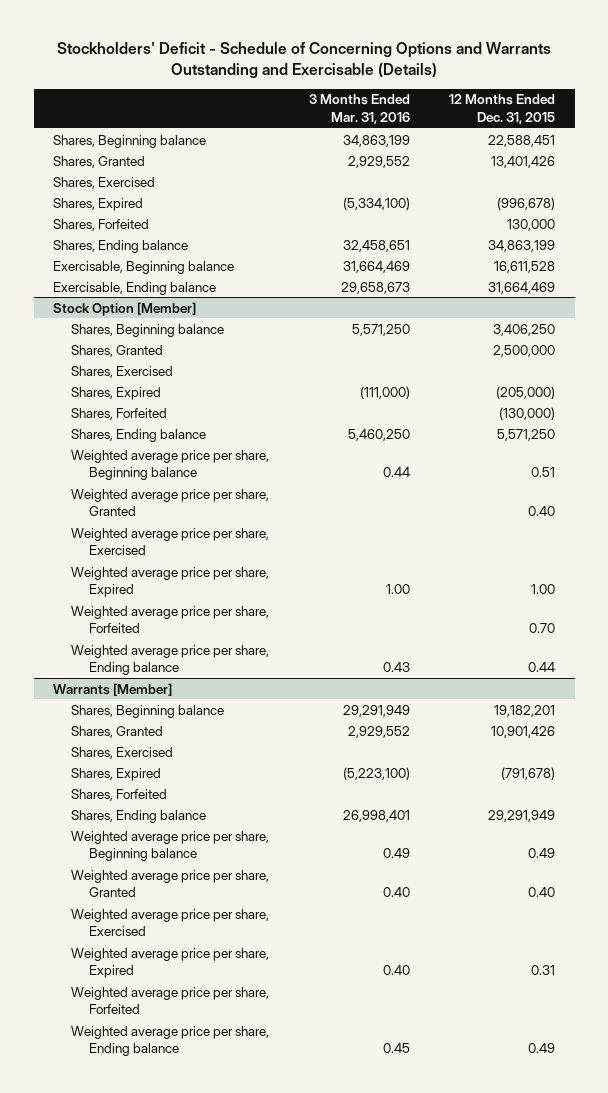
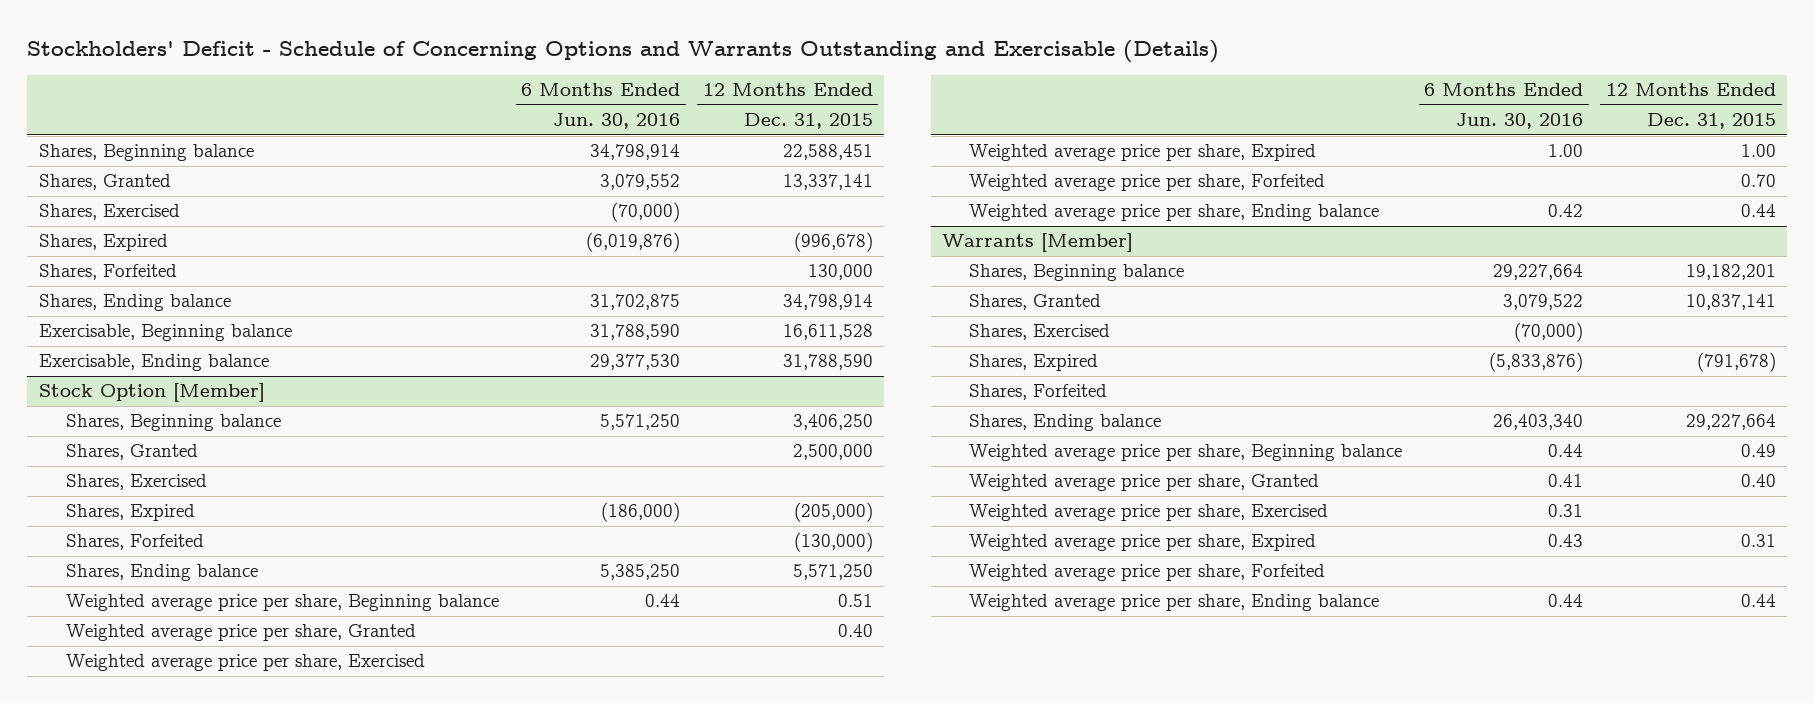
- | 3 Months Ended Mar. 31, 2016 | 12 Months Ended Dec. 31, 2015
+ | 6 Months Ended Jun. 30, 2016 | 12 Months Ended Dec. 31, 2015
- Shares, Granted | 2,929,552 | 13,401,426
+ Shares, Granted | 3,079,552 | 13,337,141
- Shares, Ending balance | 32,458,651 | 34,863,199
+ Shares, Ending balance | 31,702,875 | 34,798,914
- Exercisable, Ending balance | 29,658,673 | 31,664,469
+ Exercisable, Ending balance | 29,377,530 | 31,788,590
@ Warrants [Member]
- Shares, Granted | 2,929,552 | 10,901,426
+ Shares, Granted | 3,079,522 | 10,837,141
- Shares, Ending balance | 26,998,401 | 29,291,949
+ Shares, Ending balance | 26,403,340 | 29,227,664
- Weighted average price per share, Ending balance | 0.45 | 0.49
+ Weighted average price per share, Ending balance | 0.44 | 0.44

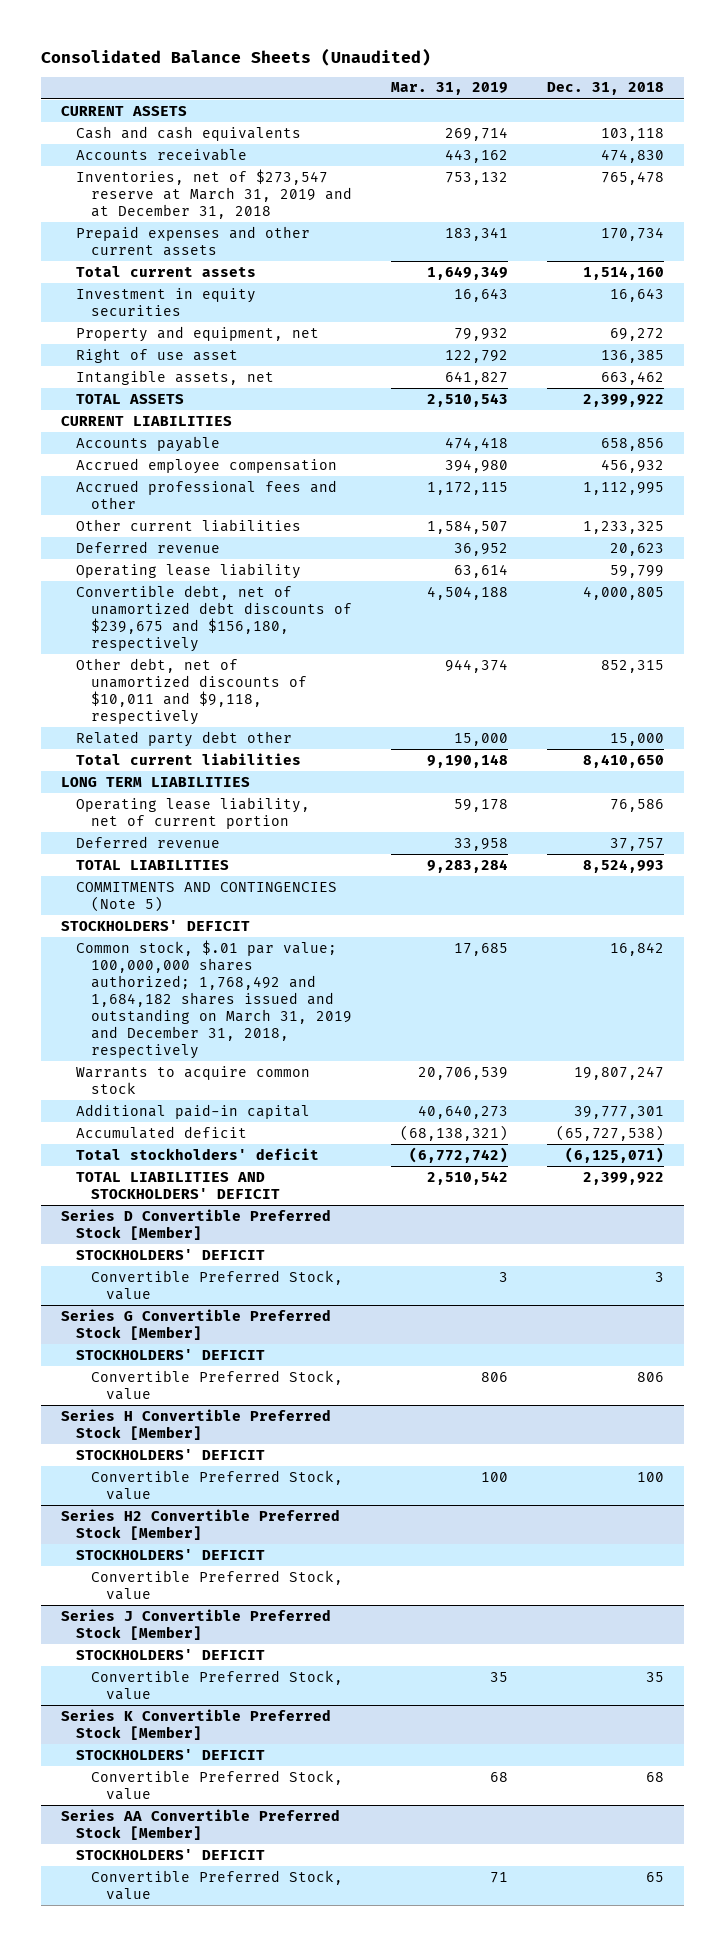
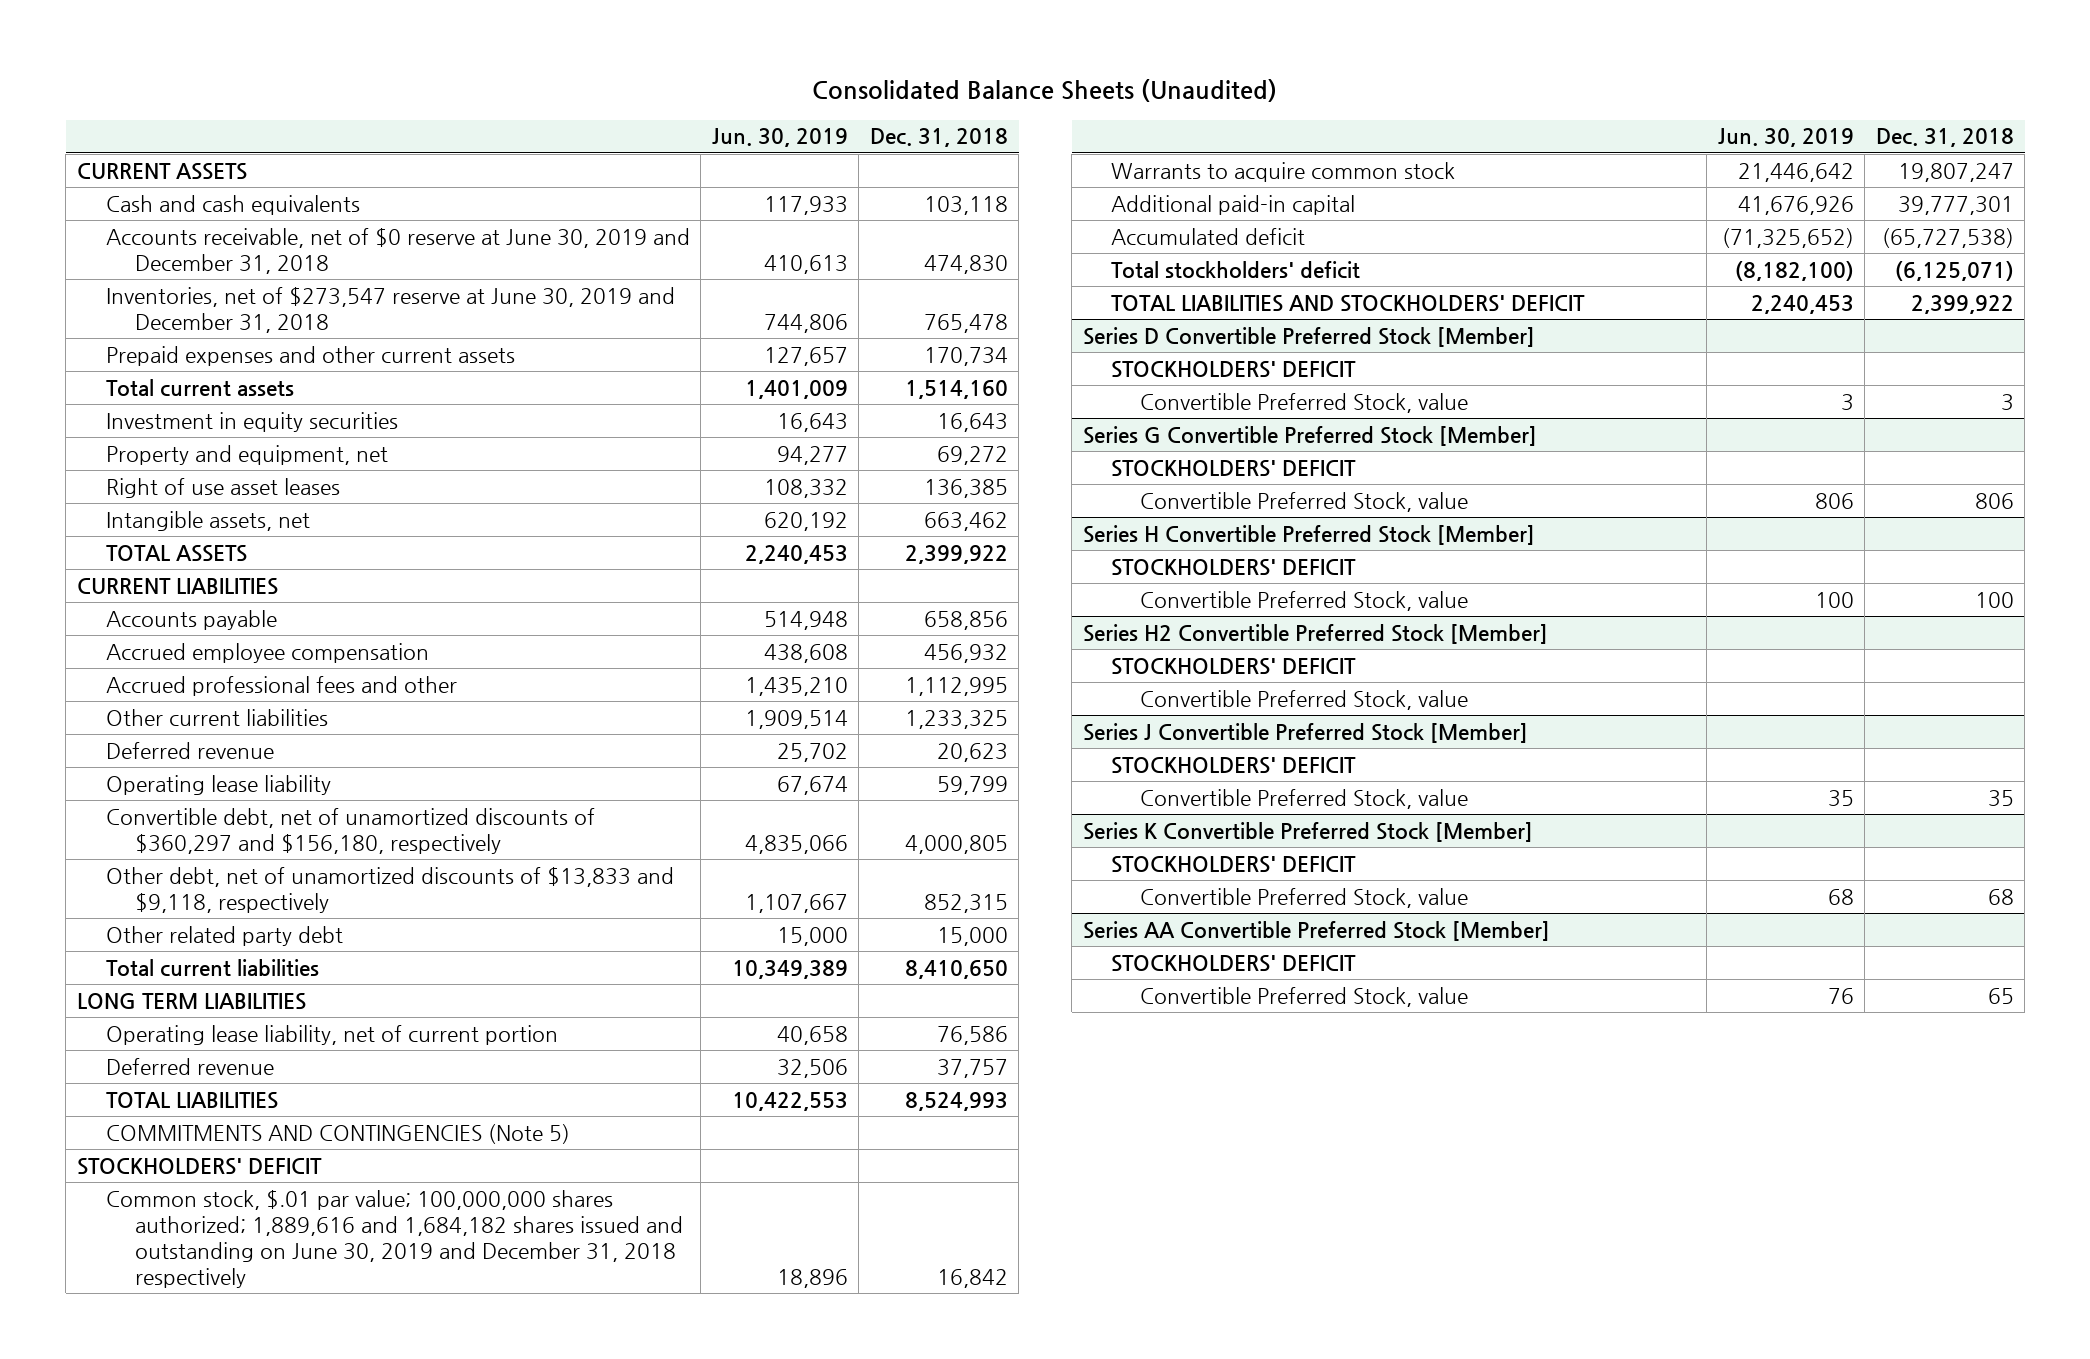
- | Mar. 31, 2019 | Dec. 31, 2018
+ | Jun. 30, 2019 | Dec. 31, 2018
- Accounts receivable | 443,162 | 474,830
- Inventories, net of $273,547 reserve at March 31, 2019 and at December 31, 2018 | 753,132 | 765,478
+ Accounts receivable, net of $0 reserve at June 30, 2019 and December 31, 2018 | 410,613 | 474,830
+ Inventories, net of $273,547 reserve at June 30, 2019 and December 31, 2018 | 744,806 | 765,478
- Right of use asset | 122,792 | 136,385
+ Right of use asset leases | 108,332 | 136,385
- Convertible debt, net of unamortized debt discounts of $239,675 and $156,180, respectively | 4,504,188 | 4,000,805
- Other debt, net of unamortized discounts of $10,011 and $9,118, respectively | 944,374 | 852,315
- Related party debt other | 15,000 | 15,000
+ Convertible debt, net of unamortized discounts of $360,297 and $156,180, respectively | 4,835,066 | 4,000,805
+ Other debt, net of unamortized discounts of $13,833 and $9,118, respectively | 1,107,667 | 852,315
+ Other related party debt | 15,000 | 15,000
- Common stock, $.01 par value; 100,000,000 shares authorized; 1,768,492 and 1,684,182 shares issued and outstanding on March 31, 2019 and December 31, 2018, respectively | 17,685 | 16,842
+ Common stock, $.01 par value; 100,000,000 shares authorized; 1,889,616 and 1,684,182 shares issued and outstanding on June 30, 2019 and December 31, 2018 respectively | 18,896 | 16,842

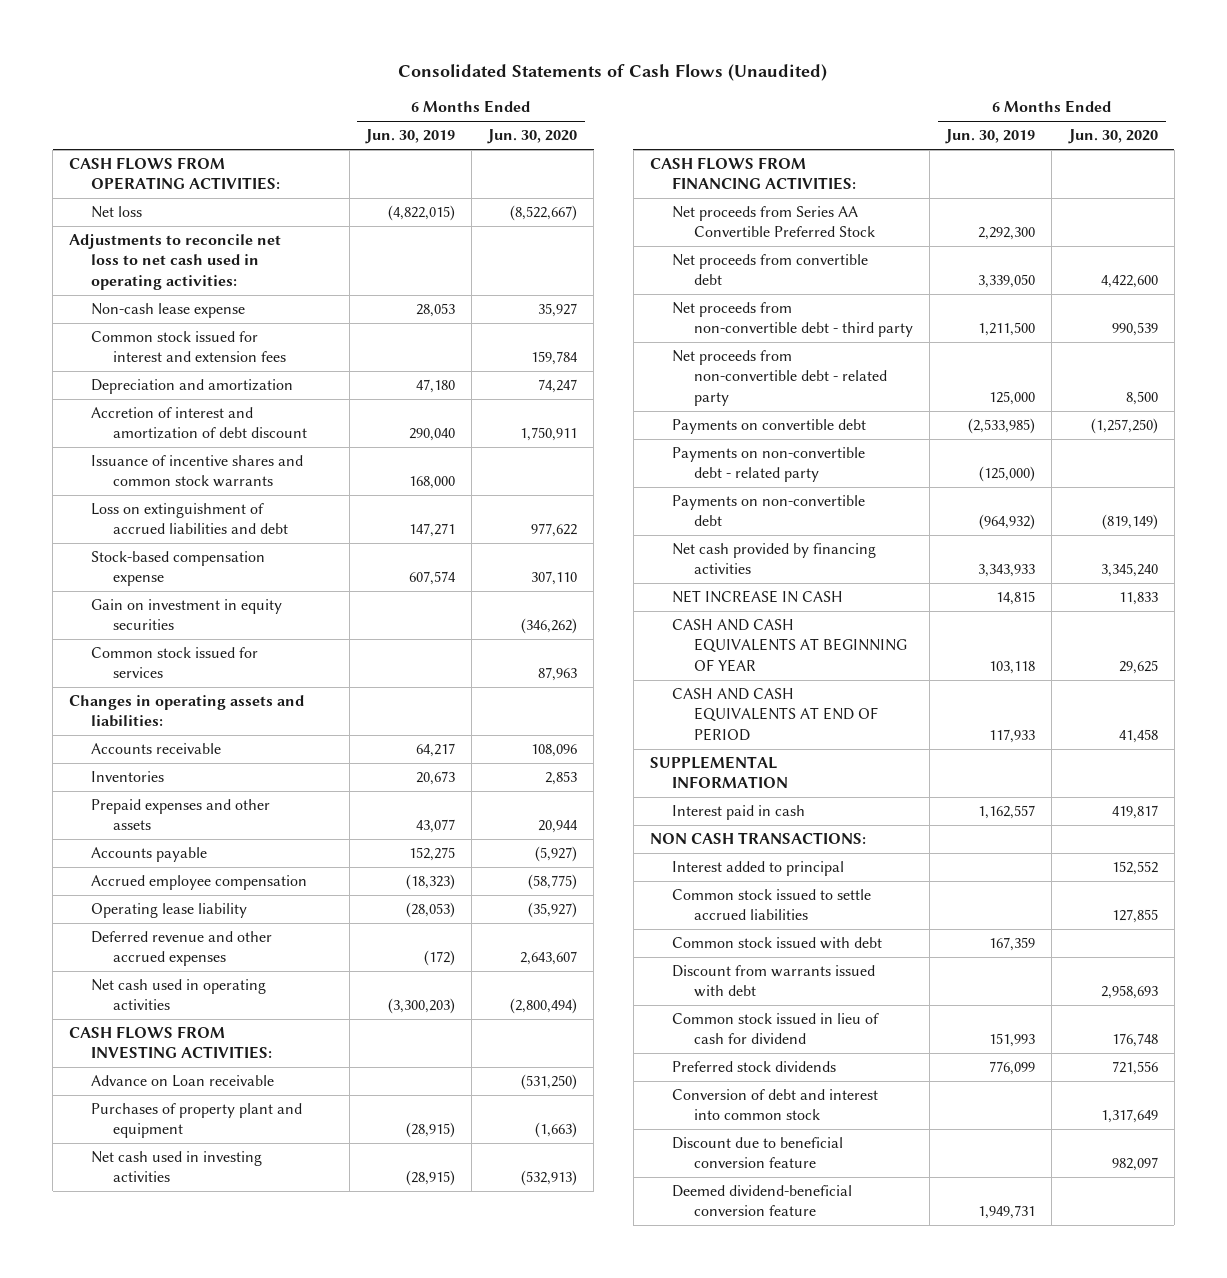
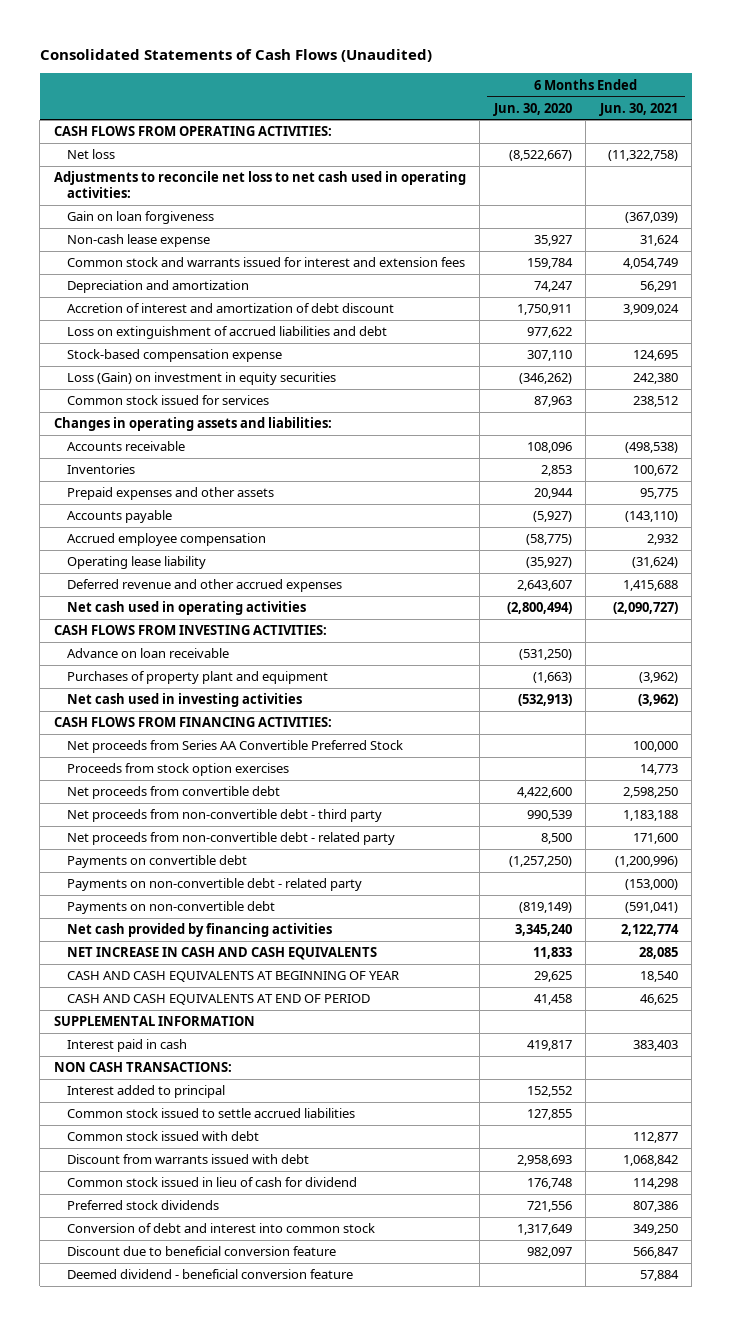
- | 6 Months Ended Jun. 30, 2019 | 6 Months Ended Jun. 30, 2020
+ | 6 Months Ended Jun. 30, 2020 | 6 Months Ended Jun. 30, 2021
+ Gain on loan forgiveness | | (367,039)
- Common stock issued for interest and extension fees | | 159,784
+ Common stock and warrants issued for interest and extension fees | 159,784 | 4,054,749
- Issuance of incentive shares and common stock warrants | 168,000 |
- Gain on investment in equity securities | | (346,262)
+ Loss (Gain) on investment in equity securities | (346,262) | 242,380
- Advance on Loan receivable | | (531,250)
+ Advance on loan receivable | (531,250) |
+ Proceeds from stock option exercises | | 14,773
- NET INCREASE IN CASH | 14,815 | 11,833
+ NET INCREASE IN CASH AND CASH EQUIVALENTS | 11,833 | 28,085
- Deemed dividend-beneficial conversion feature | 1,949,731 |
+ Deemed dividend - beneficial conversion feature | | 57,884

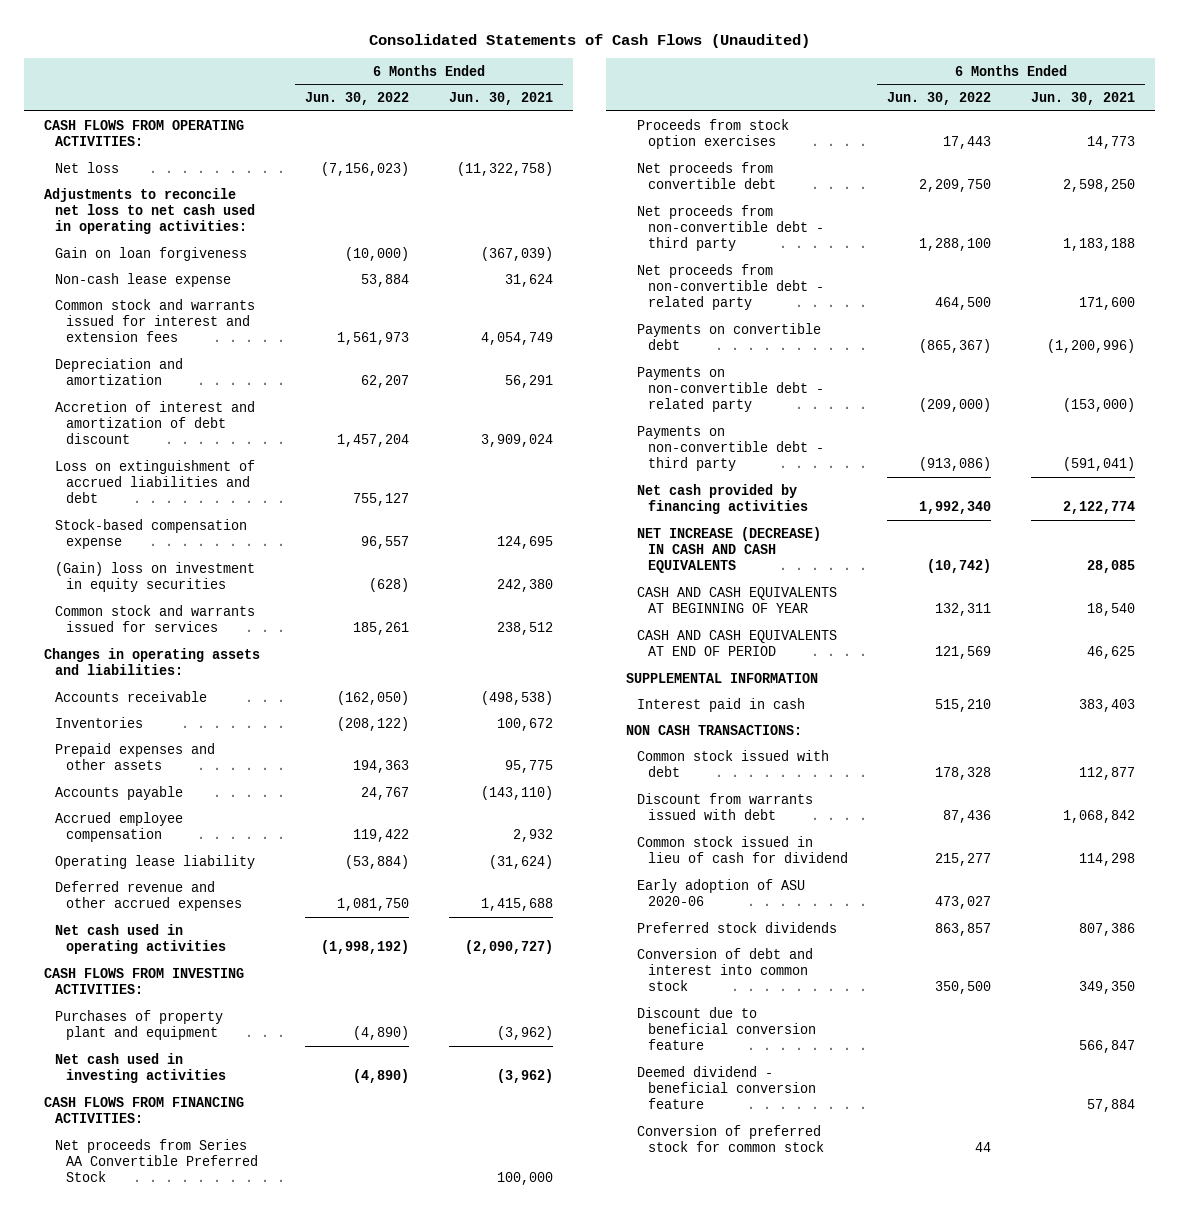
- | 6 Months Ended Jun. 30, 2020 | 6 Months Ended Jun. 30, 2021
+ | 6 Months Ended Jun. 30, 2022 | 6 Months Ended Jun. 30, 2021
- Loss (Gain) on investment in equity securities | (346,262) | 242,380
- Common stock issued for services | 87,963 | 238,512
+ (Gain) loss on investment in equity securities | (628) | 242,380
+ Common stock and warrants issued for services | 185,261 | 238,512
- Advance on loan receivable | (531,250) |
- Payments on non-convertible debt | (819,149) | (591,041)
+ Payments on non-convertible debt - third party | (913,086) | (591,041)
- NET INCREASE IN CASH AND CASH EQUIVALENTS | 11,833 | 28,085
+ NET INCREASE (DECREASE) IN CASH AND CASH EQUIVALENTS | (10,742) | 28,085
- Interest added to principal | 152,552 |
- Common stock issued to settle accrued liabilities | 127,855 |
+ Early adoption of ASU 2020-06 | 473,027 |
- Conversion of debt and interest into common stock | 1,317,649 | 349,250
+ Conversion of debt and interest into common stock | 350,500 | 349,350
+ Conversion of preferred stock for common stock | 44 |

